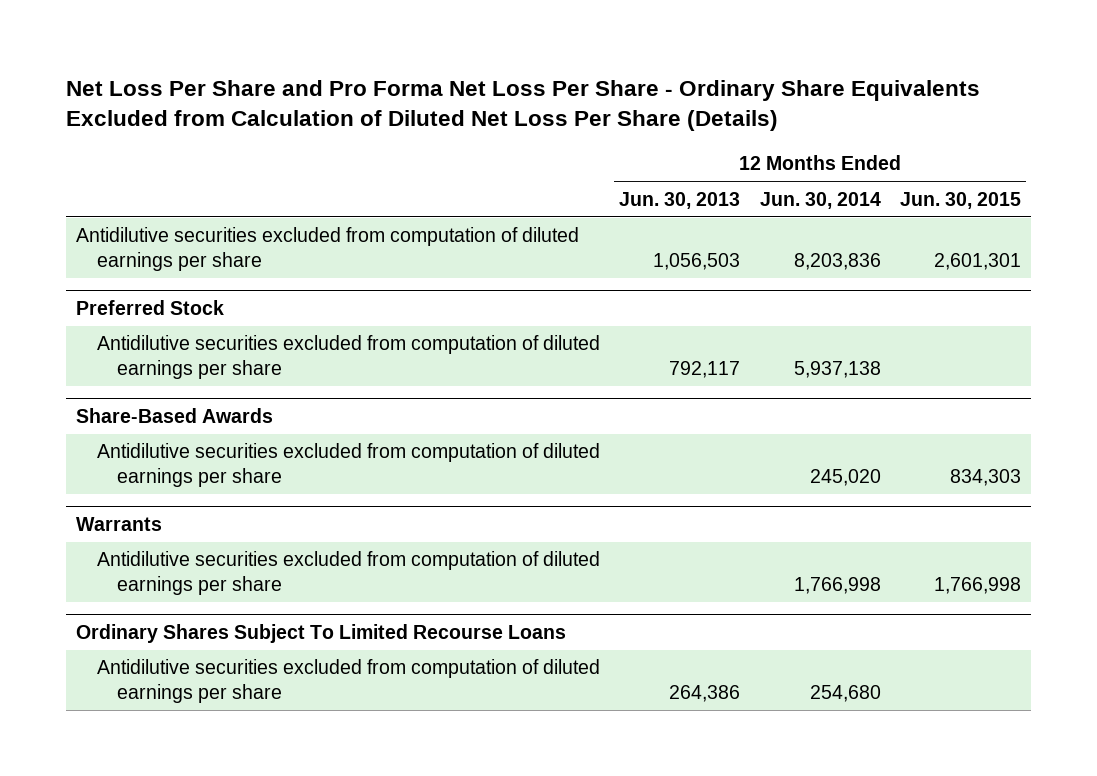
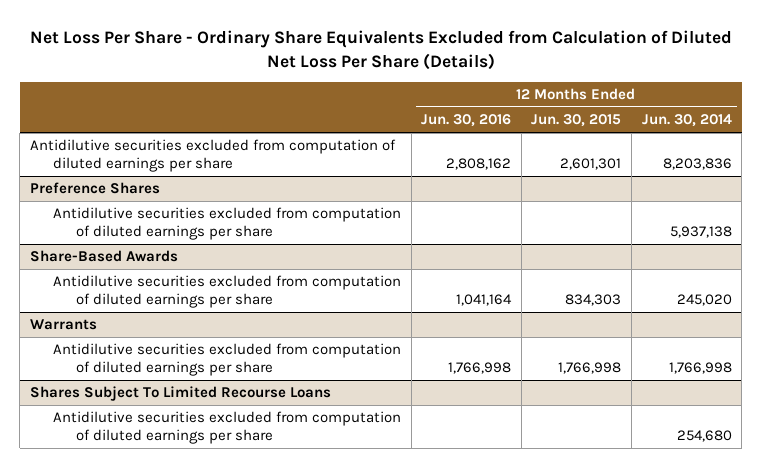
- Net Loss Per Share and Pro Forma Net Loss Per Share - Ordinary Share Equivalents Excluded from Calculation of Diluted Net Loss Per Share (Details)
+ Net Loss Per Share - Ordinary Share Equivalents Excluded from Calculation of Diluted Net Loss Per Share (Details)
- | 12 Months Ended Jun. 30, 2013 | 12 Months Ended Jun. 30, 2014 | 12 Months Ended Jun. 30, 2015
+ | 12 Months Ended Jun. 30, 2016 | 12 Months Ended Jun. 30, 2015 | 12 Months Ended Jun. 30, 2014
- Preferred Stock
+ Preference Shares
- Ordinary Shares Subject To Limited Recourse Loans
+ Shares Subject To Limited Recourse Loans

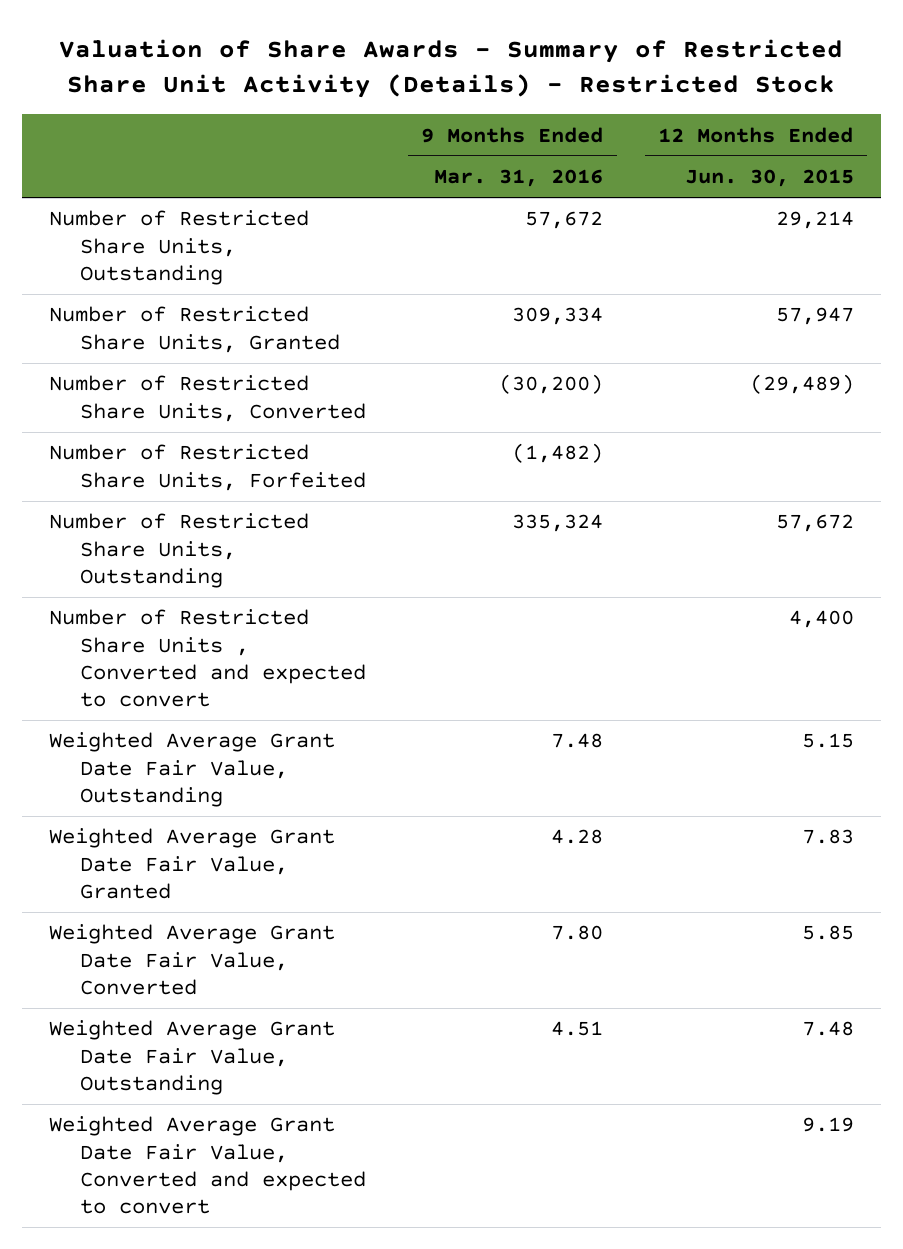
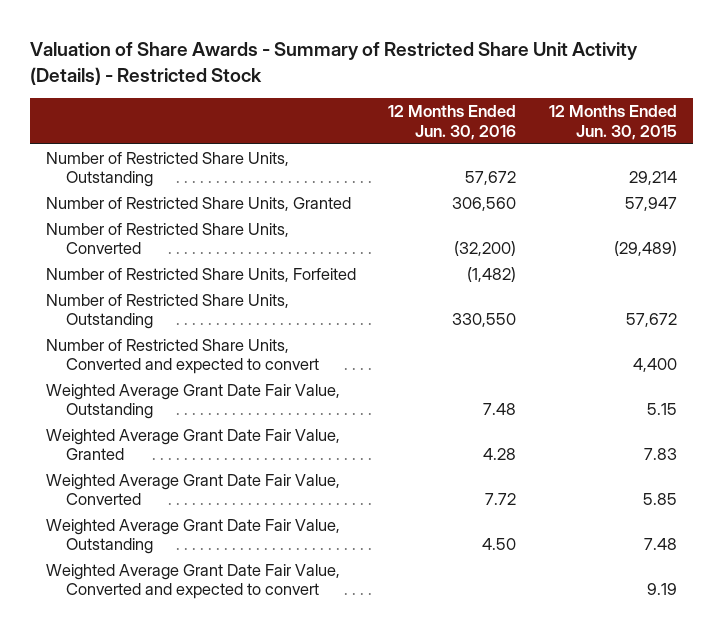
- | 9 Months Ended Mar. 31, 2016 | 12 Months Ended Jun. 30, 2015
+ | 12 Months Ended Jun. 30, 2016 | 12 Months Ended Jun. 30, 2015
- Number of Restricted Share Units , Converted and expected to convert | | 4,400
+ Number of Restricted Share Units, Converted and expected to convert | | 4,400

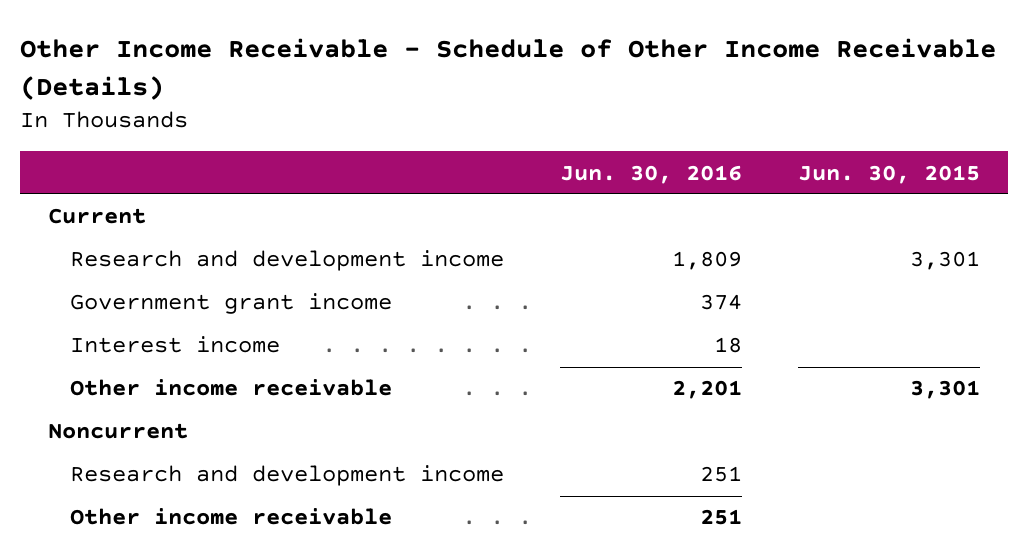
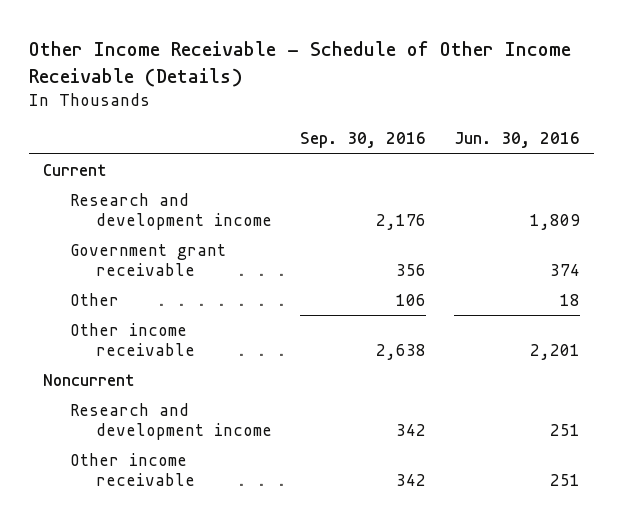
- | Jun. 30, 2016 | Jun. 30, 2015
+ | Sep. 30, 2016 | Jun. 30, 2016
- Government grant income | 374 |
- Interest income | 18 |
+ Government grant receivable | 356 | 374
+ Other | 106 | 18

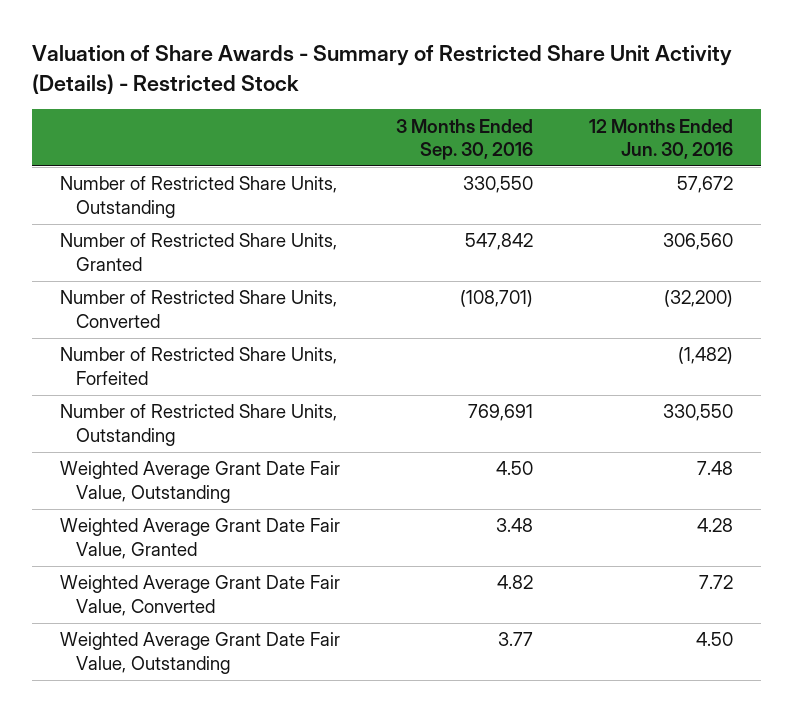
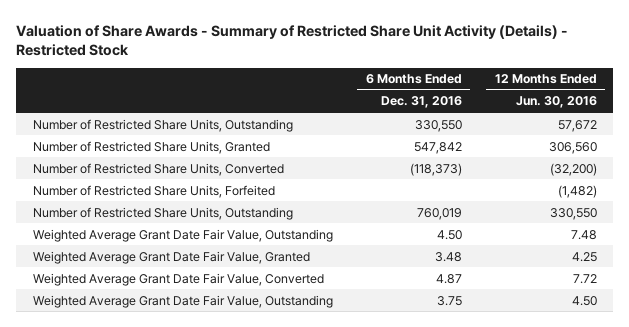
- | 3 Months Ended Sep. 30, 2016 | 12 Months Ended Jun. 30, 2016
+ | 6 Months Ended Dec. 31, 2016 | 12 Months Ended Jun. 30, 2016
- Weighted Average Grant Date Fair Value, Granted | 3.48 | 4.28
+ Weighted Average Grant Date Fair Value, Granted | 3.48 | 4.25

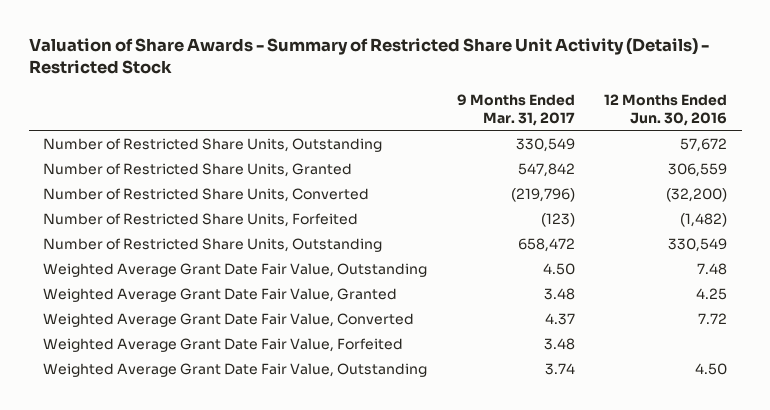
- | 6 Months Ended Dec. 31, 2016 | 12 Months Ended Jun. 30, 2016
+ | 9 Months Ended Mar. 31, 2017 | 12 Months Ended Jun. 30, 2016
- Number of Restricted Share Units, Granted | 547,842 | 306,560
+ Number of Restricted Share Units, Granted | 547,842 | 306,559
- Number of Restricted Share Units, Outstanding | 760,019 | 330,550
+ Number of Restricted Share Units, Outstanding | 658,472 | 330,549
+ Weighted Average Grant Date Fair Value, Forfeited | 3.48 |

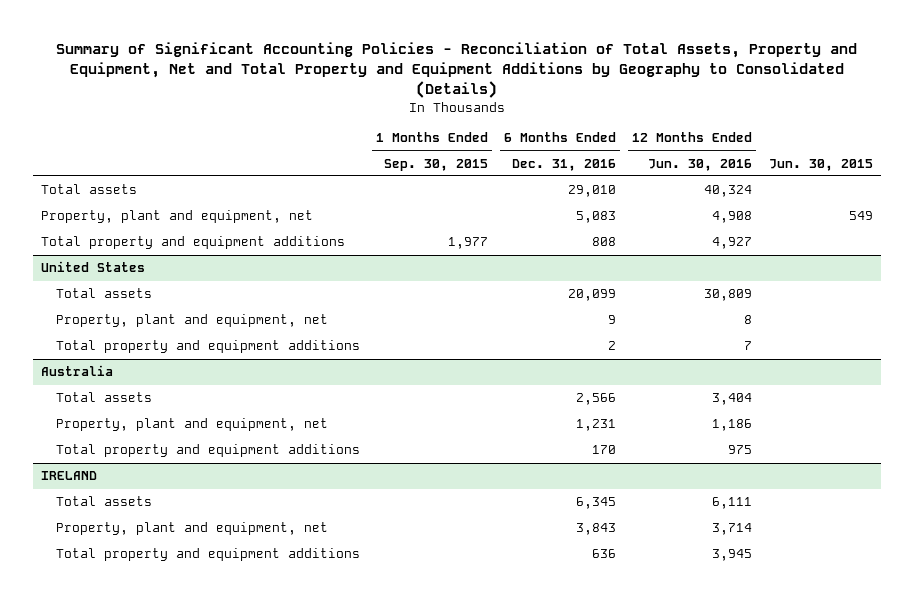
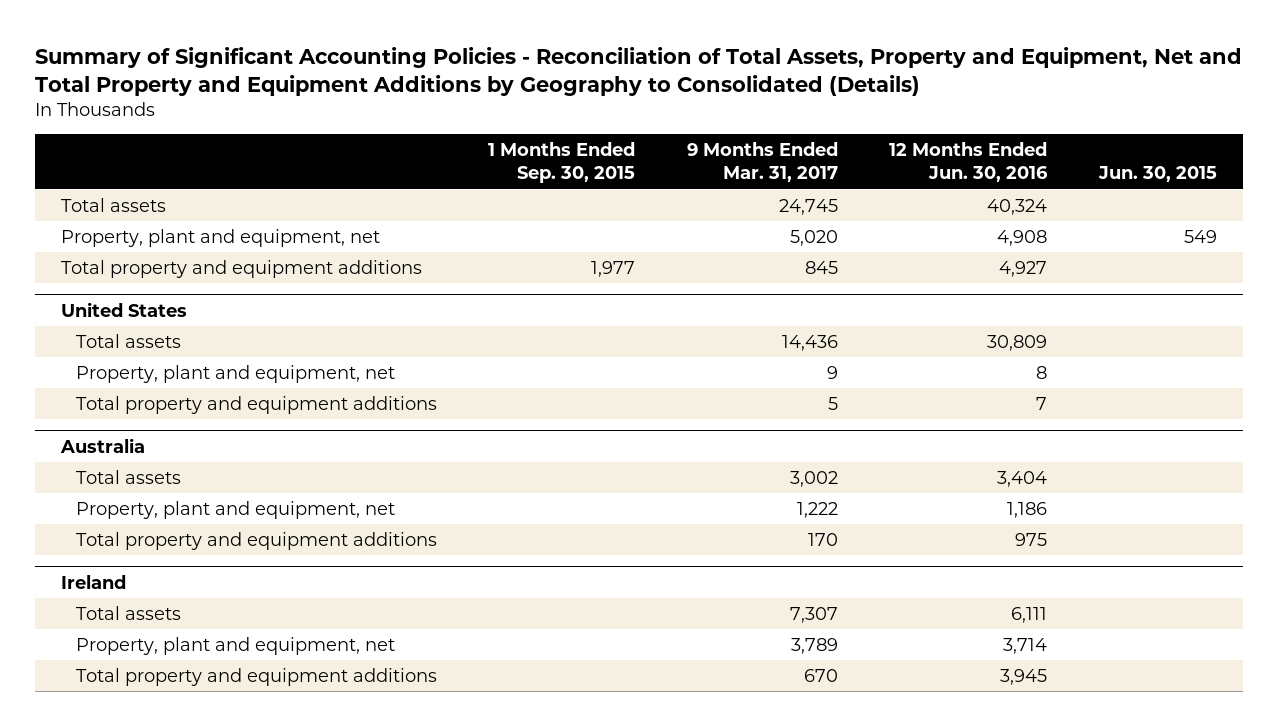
- | 1 Months Ended Sep. 30, 2015 | 6 Months Ended Dec. 31, 2016 | 12 Months Ended Jun. 30, 2016 | Jun. 30, 2015
+ | 1 Months Ended Sep. 30, 2015 | 9 Months Ended Mar. 31, 2017 | 12 Months Ended Jun. 30, 2016 | Jun. 30, 2015
- IRELAND
+ Ireland

